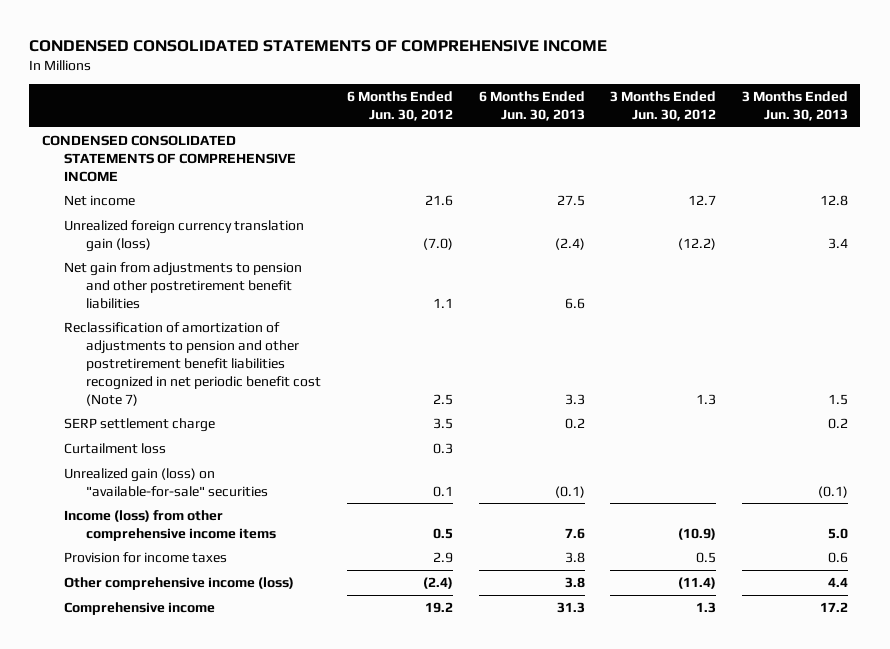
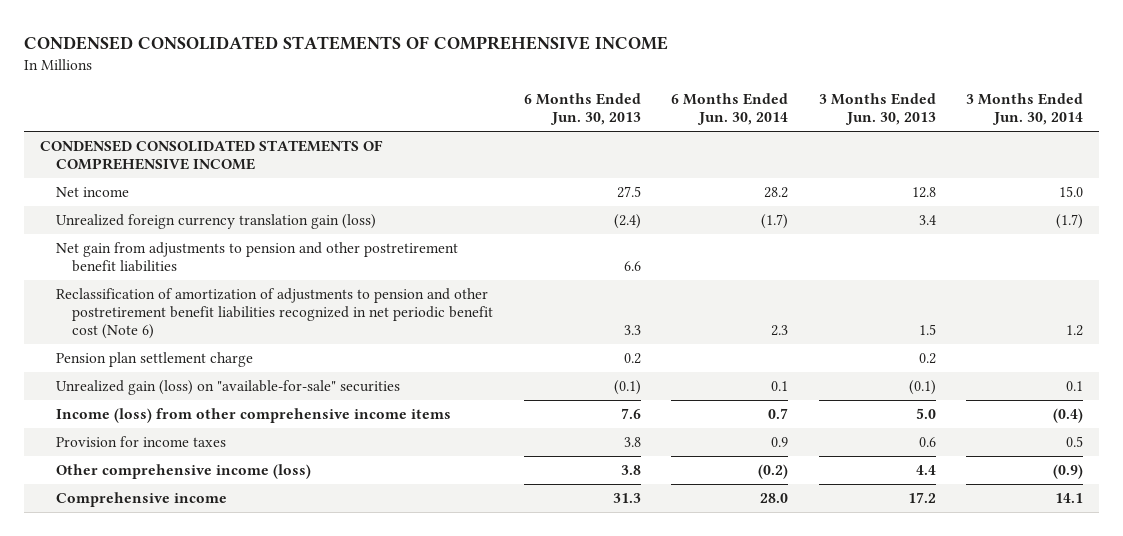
- | 6 Months Ended Jun. 30, 2012 | 6 Months Ended Jun. 30, 2013 | 3 Months Ended Jun. 30, 2012 | 3 Months Ended Jun. 30, 2013
+ | 6 Months Ended Jun. 30, 2013 | 6 Months Ended Jun. 30, 2014 | 3 Months Ended Jun. 30, 2013 | 3 Months Ended Jun. 30, 2014
- Reclassification of amortization of adjustments to pension and other postretirement benefit liabilities recognized in net periodic benefit cost (Note 7) | 2.5 | 3.3 | 1.3 | 1.5
- SERP settlement charge | 3.5 | 0.2 | | 0.2
- Curtailment loss | 0.3 | | |
+ Reclassification of amortization of adjustments to pension and other postretirement benefit liabilities recognized in net periodic benefit cost (Note 6) | 3.3 | 2.3 | 1.5 | 1.2
+ Pension plan settlement charge | 0.2 | | 0.2 |

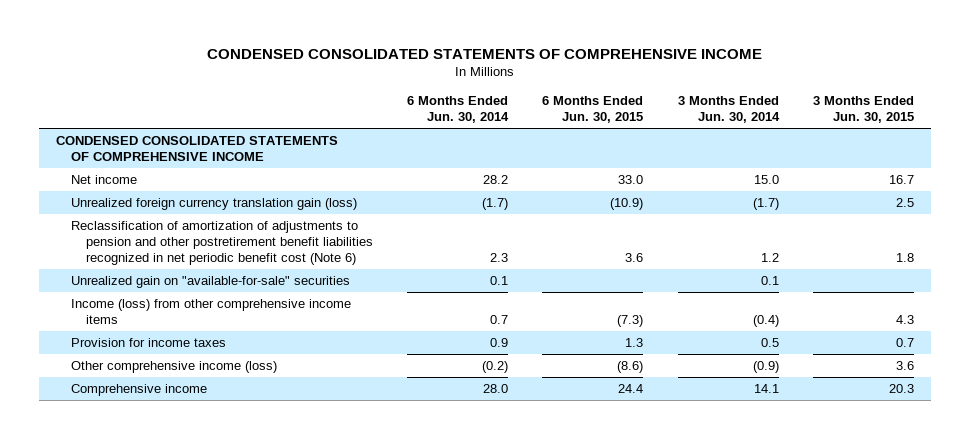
- | 6 Months Ended Jun. 30, 2013 | 6 Months Ended Jun. 30, 2014 | 3 Months Ended Jun. 30, 2013 | 3 Months Ended Jun. 30, 2014
+ | 6 Months Ended Jun. 30, 2014 | 6 Months Ended Jun. 30, 2015 | 3 Months Ended Jun. 30, 2014 | 3 Months Ended Jun. 30, 2015
- Net gain from adjustments to pension and other postretirement benefit liabilities | 6.6 | | |
- Pension plan settlement charge | 0.2 | | 0.2 |
- Unrealized gain (loss) on "available-for-sale" securities | (0.1) | 0.1 | (0.1) | 0.1
+ Unrealized gain on "available-for-sale" securities | 0.1 | | 0.1 |

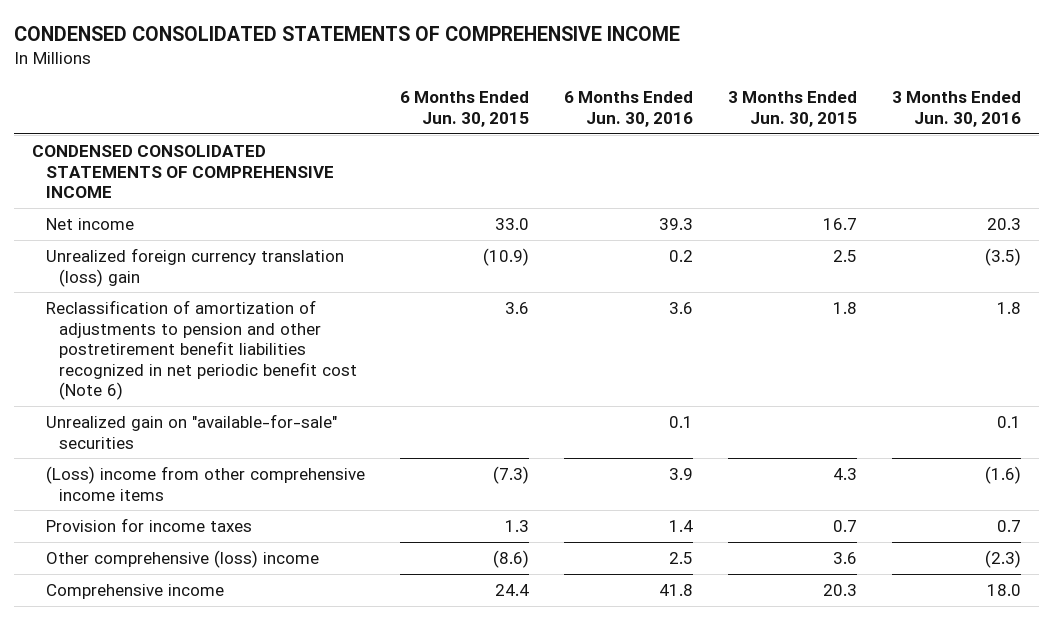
- | 6 Months Ended Jun. 30, 2014 | 6 Months Ended Jun. 30, 2015 | 3 Months Ended Jun. 30, 2014 | 3 Months Ended Jun. 30, 2015
+ | 6 Months Ended Jun. 30, 2015 | 6 Months Ended Jun. 30, 2016 | 3 Months Ended Jun. 30, 2015 | 3 Months Ended Jun. 30, 2016
- Unrealized foreign currency translation gain (loss) | (1.7) | (10.9) | (1.7) | 2.5
+ Unrealized foreign currency translation (loss) gain | (10.9) | 0.2 | 2.5 | (3.5)
- Income (loss) from other comprehensive income items | 0.7 | (7.3) | (0.4) | 4.3
+ (Loss) income from other comprehensive income items | (7.3) | 3.9 | 4.3 | (1.6)
- Other comprehensive income (loss) | (0.2) | (8.6) | (0.9) | 3.6
+ Other comprehensive (loss) income | (8.6) | 2.5 | 3.6 | (2.3)

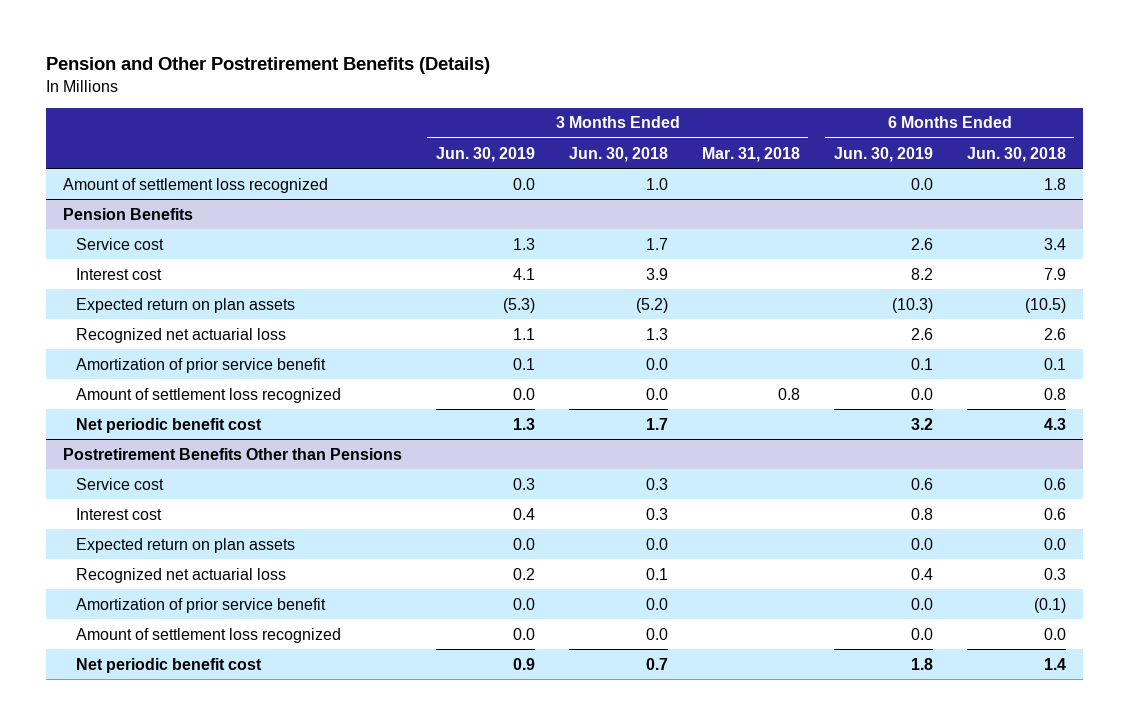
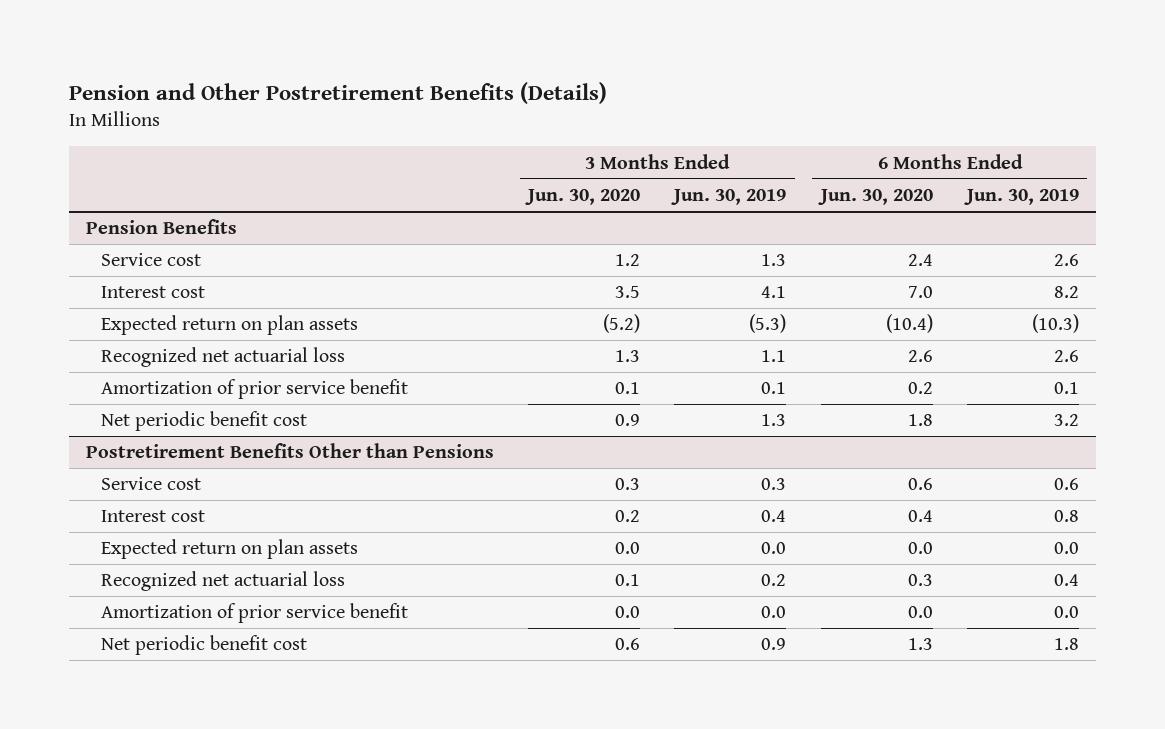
- | 3 Months Ended Jun. 30, 2019 | 3 Months Ended Jun. 30, 2018 | 3 Months Ended Mar. 31, 2018 | 6 Months Ended Jun. 30, 2019 | 6 Months Ended Jun. 30, 2018
+ | 3 Months Ended Jun. 30, 2020 | 3 Months Ended Jun. 30, 2019 | 6 Months Ended Jun. 30, 2020 | 6 Months Ended Jun. 30, 2019
- Amount of settlement loss recognized | 0.0 | 1.0 | | 0.0 | 1.8
@ Pension Benefits
- Amount of settlement loss recognized | 0.0 | 0.0 | 0.8 | 0.0 | 0.8
@ Postretirement Benefits Other than Pensions
- Amount of settlement loss recognized | 0.0 | 0.0 | | 0.0 | 0.0

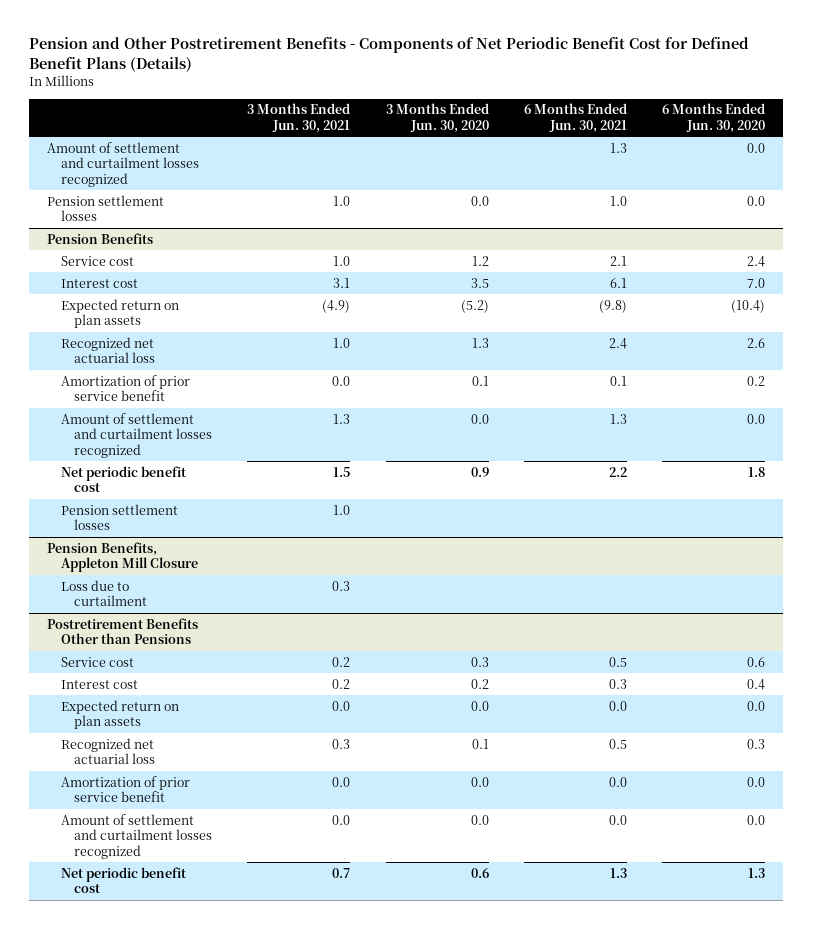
- Pension and Other Postretirement Benefits (Details)
+ Pension and Other Postretirement Benefits - Components of Net Periodic Benefit Cost for Defined Benefit Plans (Details)
- | 3 Months Ended Jun. 30, 2020 | 3 Months Ended Jun. 30, 2019 | 6 Months Ended Jun. 30, 2020 | 6 Months Ended Jun. 30, 2019
+ | 3 Months Ended Jun. 30, 2021 | 3 Months Ended Jun. 30, 2020 | 6 Months Ended Jun. 30, 2021 | 6 Months Ended Jun. 30, 2020
+ Amount of settlement and curtailment losses recognized | | | 1.3 | 0.0
+ Pension settlement losses | 1.0 | 0.0 | 1.0 | 0.0
@ Pension Benefits
+ Amount of settlement and curtailment losses recognized | 1.3 | 0.0 | 1.3 | 0.0
+ Pension settlement losses | 1.0 | | |
+ Pension Benefits, Appleton Mill Closure
+ Loss due to curtailment | 0.3 | | |
@ Postretirement Benefits Other than Pensions
+ Amount of settlement and curtailment losses recognized | 0.0 | 0.0 | 0.0 | 0.0

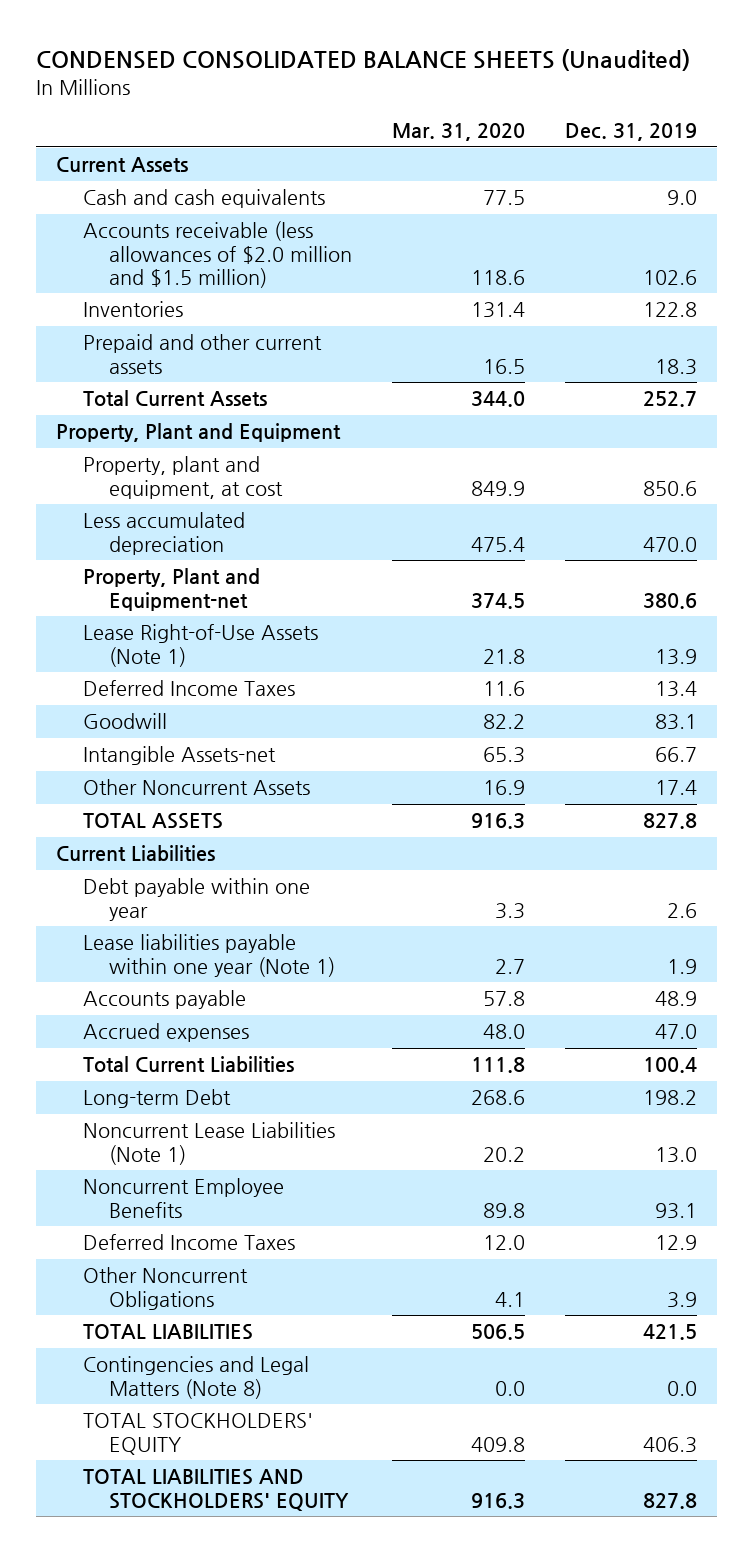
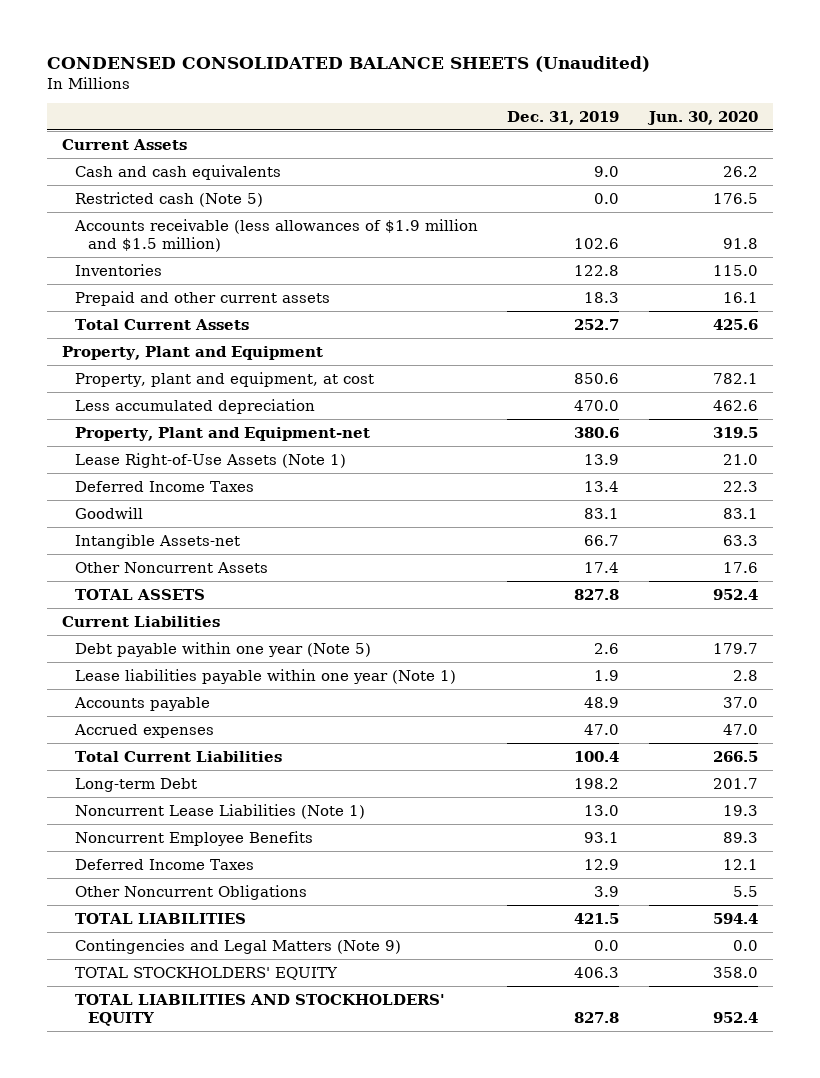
- | Mar. 31, 2020 | Dec. 31, 2019
+ | Dec. 31, 2019 | Jun. 30, 2020
- Accounts receivable (less allowances of $2.0 million and $1.5 million) | 118.6 | 102.6
+ Restricted cash (Note 5) | 0.0 | 176.5
+ Accounts receivable (less allowances of $1.9 million and $1.5 million) | 102.6 | 91.8
- Debt payable within one year | 3.3 | 2.6
+ Debt payable within one year (Note 5) | 2.6 | 179.7
- Contingencies and Legal Matters (Note 8) | 0.0 | 0.0
+ Contingencies and Legal Matters (Note 9) | 0.0 | 0.0

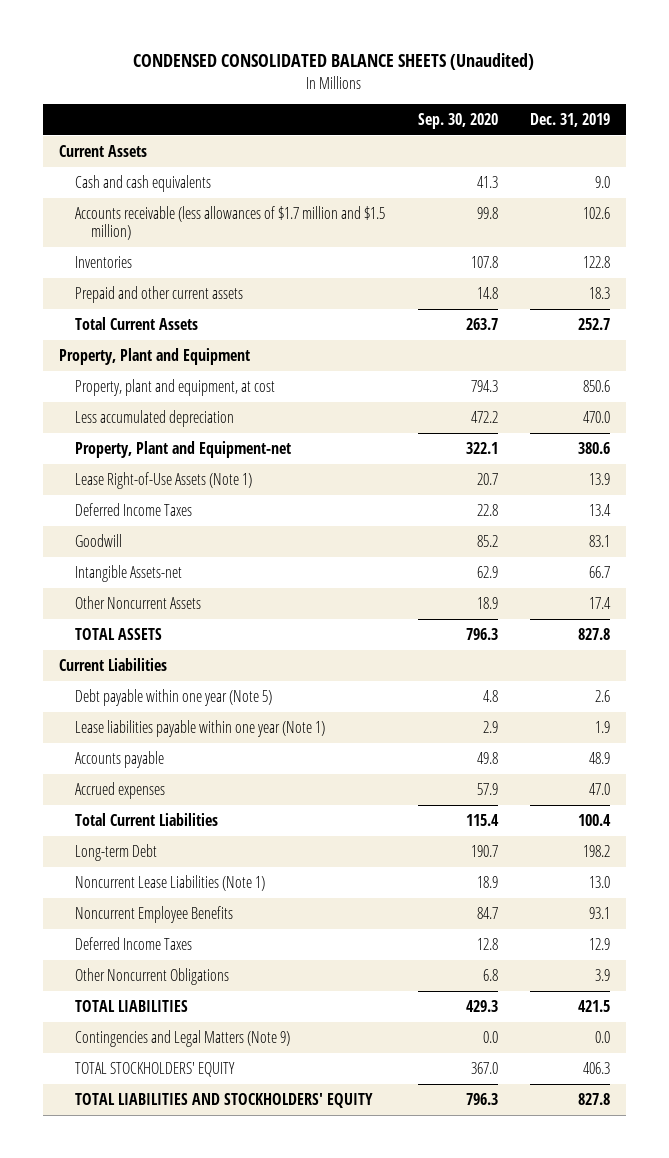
- | Dec. 31, 2019 | Jun. 30, 2020
+ | Sep. 30, 2020 | Dec. 31, 2019
- Restricted cash (Note 5) | 0.0 | 176.5
- Accounts receivable (less allowances of $1.9 million and $1.5 million) | 102.6 | 91.8
+ Accounts receivable (less allowances of $1.7 million and $1.5 million) | 99.8 | 102.6

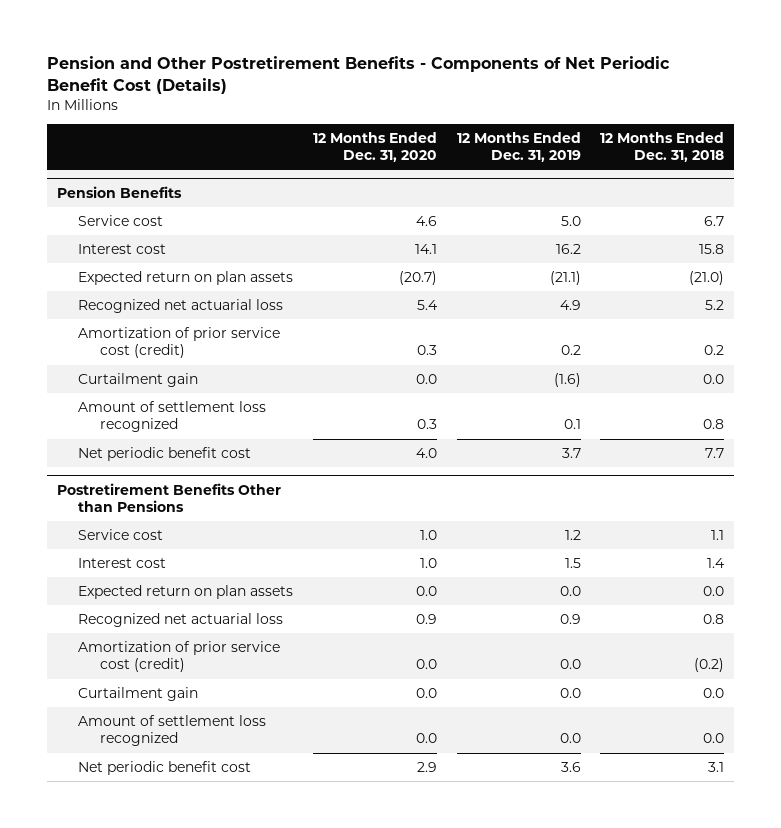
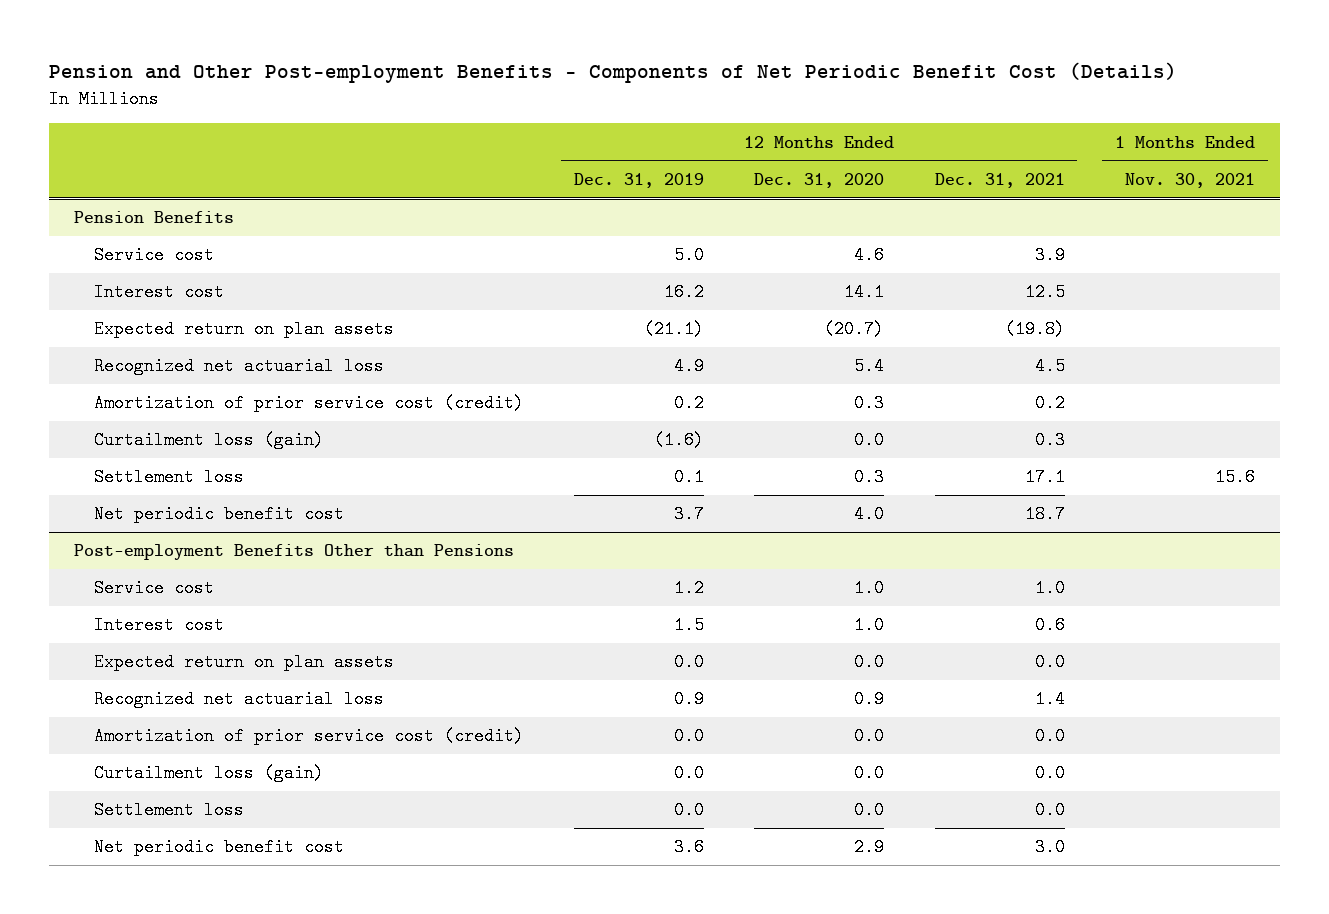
- Pension and Other Postretirement Benefits - Components of Net Periodic Benefit Cost (Details)
+ Pension and Other Post-employment Benefits - Components of Net Periodic Benefit Cost (Details)
- | 12 Months Ended Dec. 31, 2020 | 12 Months Ended Dec. 31, 2019 | 12 Months Ended Dec. 31, 2018
+ | 12 Months Ended Dec. 31, 2019 | 12 Months Ended Dec. 31, 2020 | 12 Months Ended Dec. 31, 2021 | 1 Months Ended Nov. 30, 2021
@ Pension Benefits
- Curtailment gain | 0.0 | (1.6) | 0.0
- Amount of settlement loss recognized | 0.3 | 0.1 | 0.8
+ Curtailment loss (gain) | (1.6) | 0.0 | 0.3 |
+ Settlement loss | 0.1 | 0.3 | 17.1 | 15.6
- Postretirement Benefits Other than Pensions
+ Post-employment Benefits Other than Pensions
- Curtailment gain | 0.0 | 0.0 | 0.0
- Amount of settlement loss recognized | 0.0 | 0.0 | 0.0
+ Curtailment loss (gain) | 0.0 | 0.0 | 0.0 |
+ Settlement loss | 0.0 | 0.0 | 0.0 |

